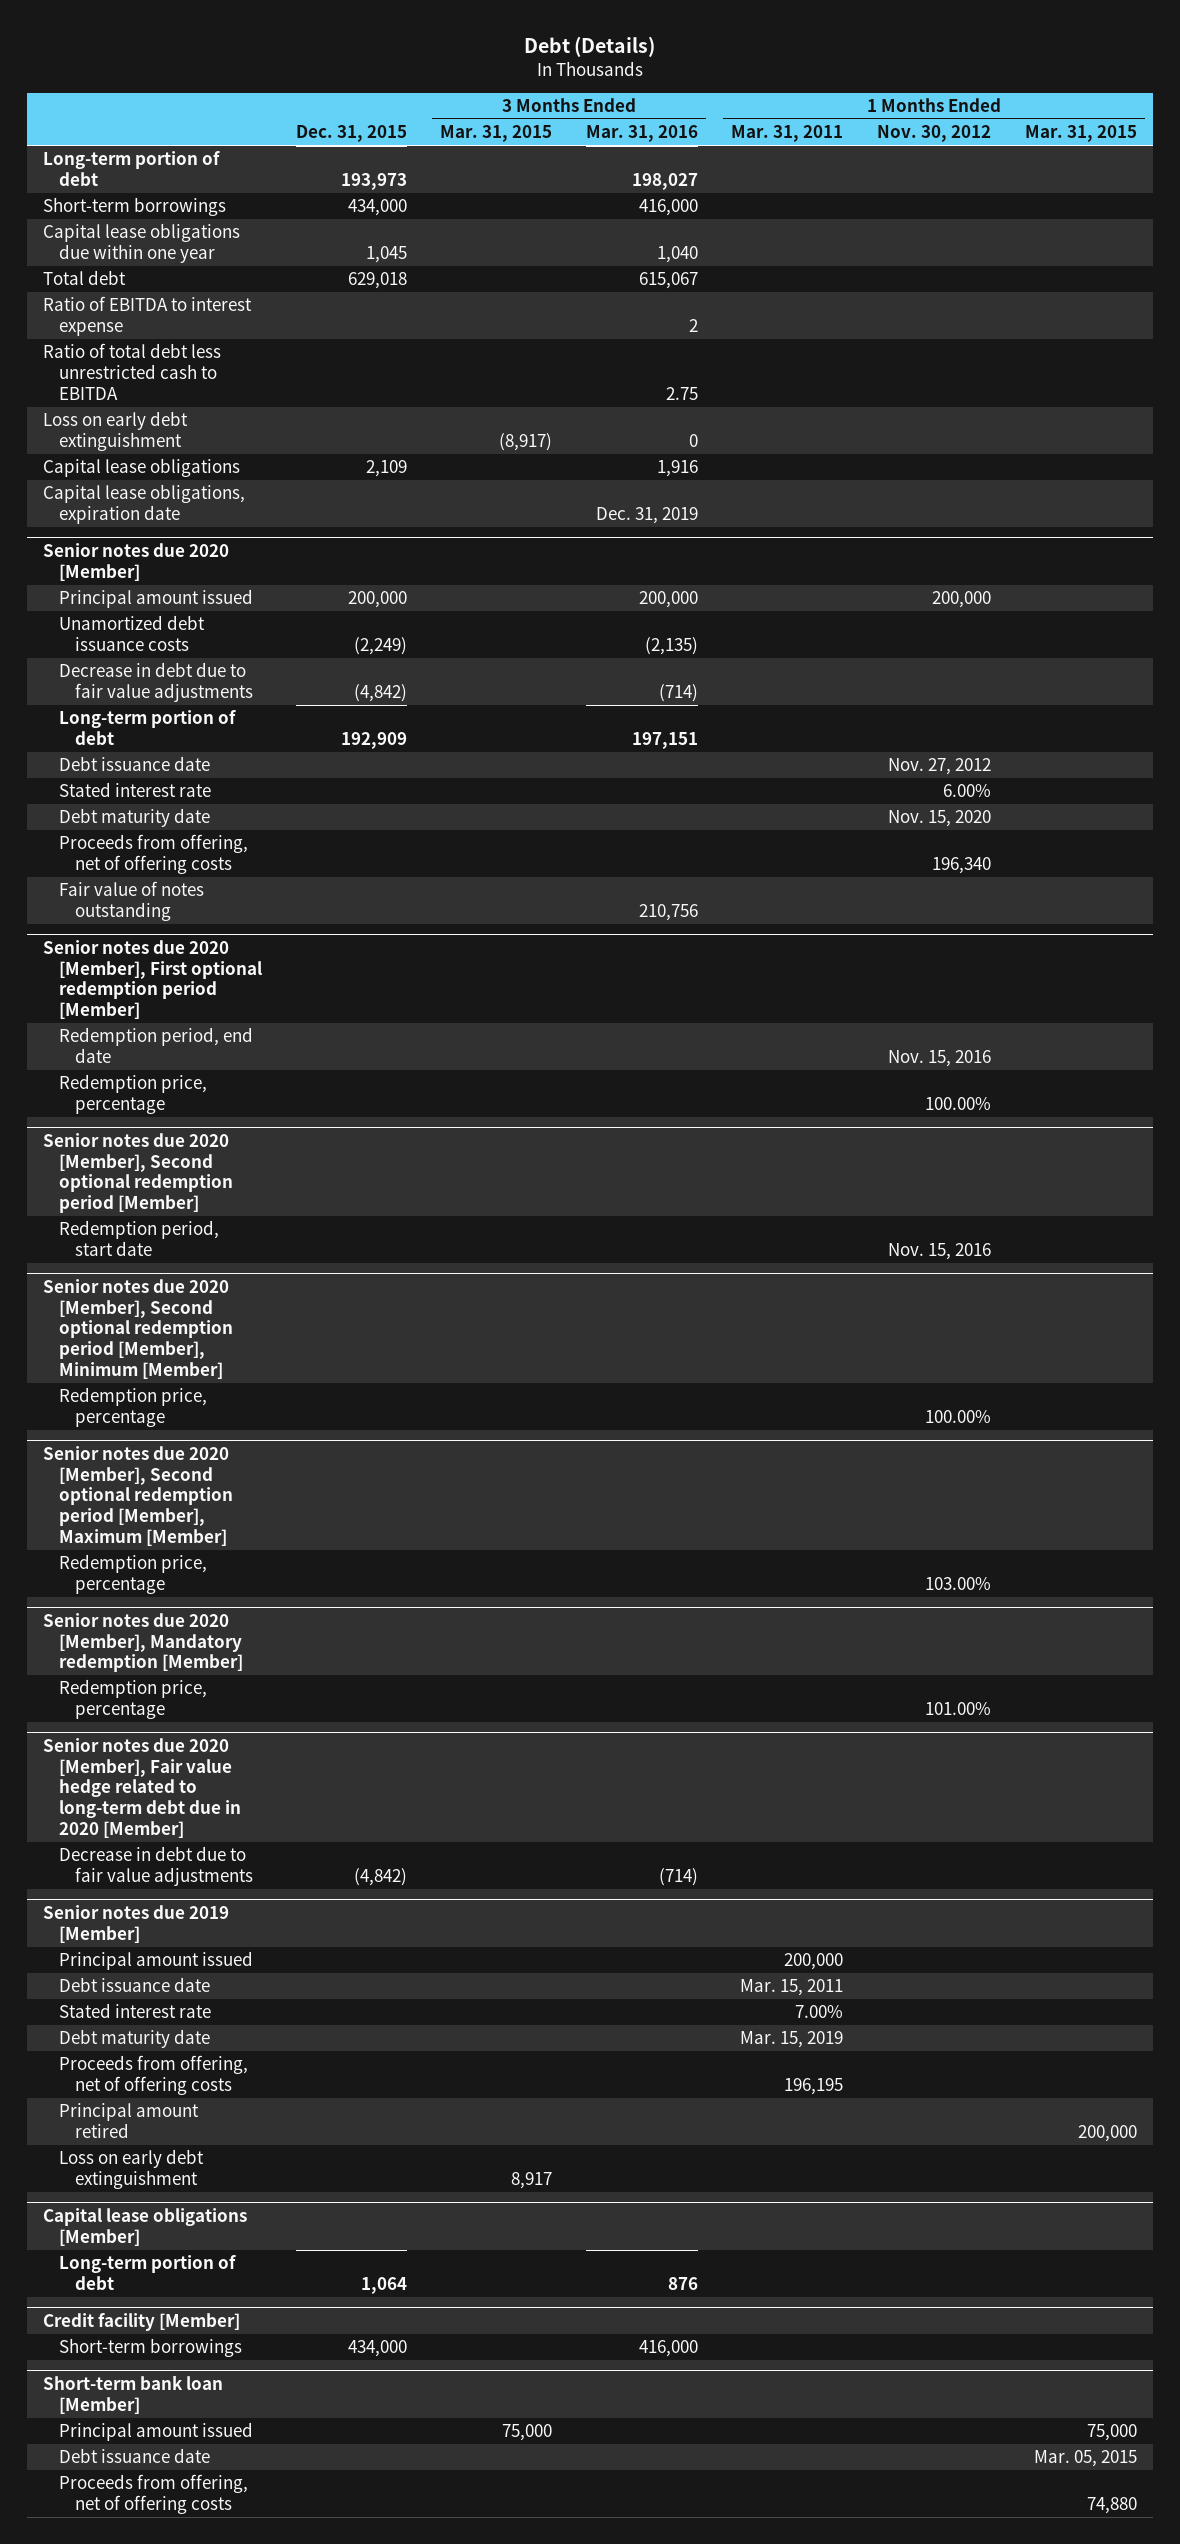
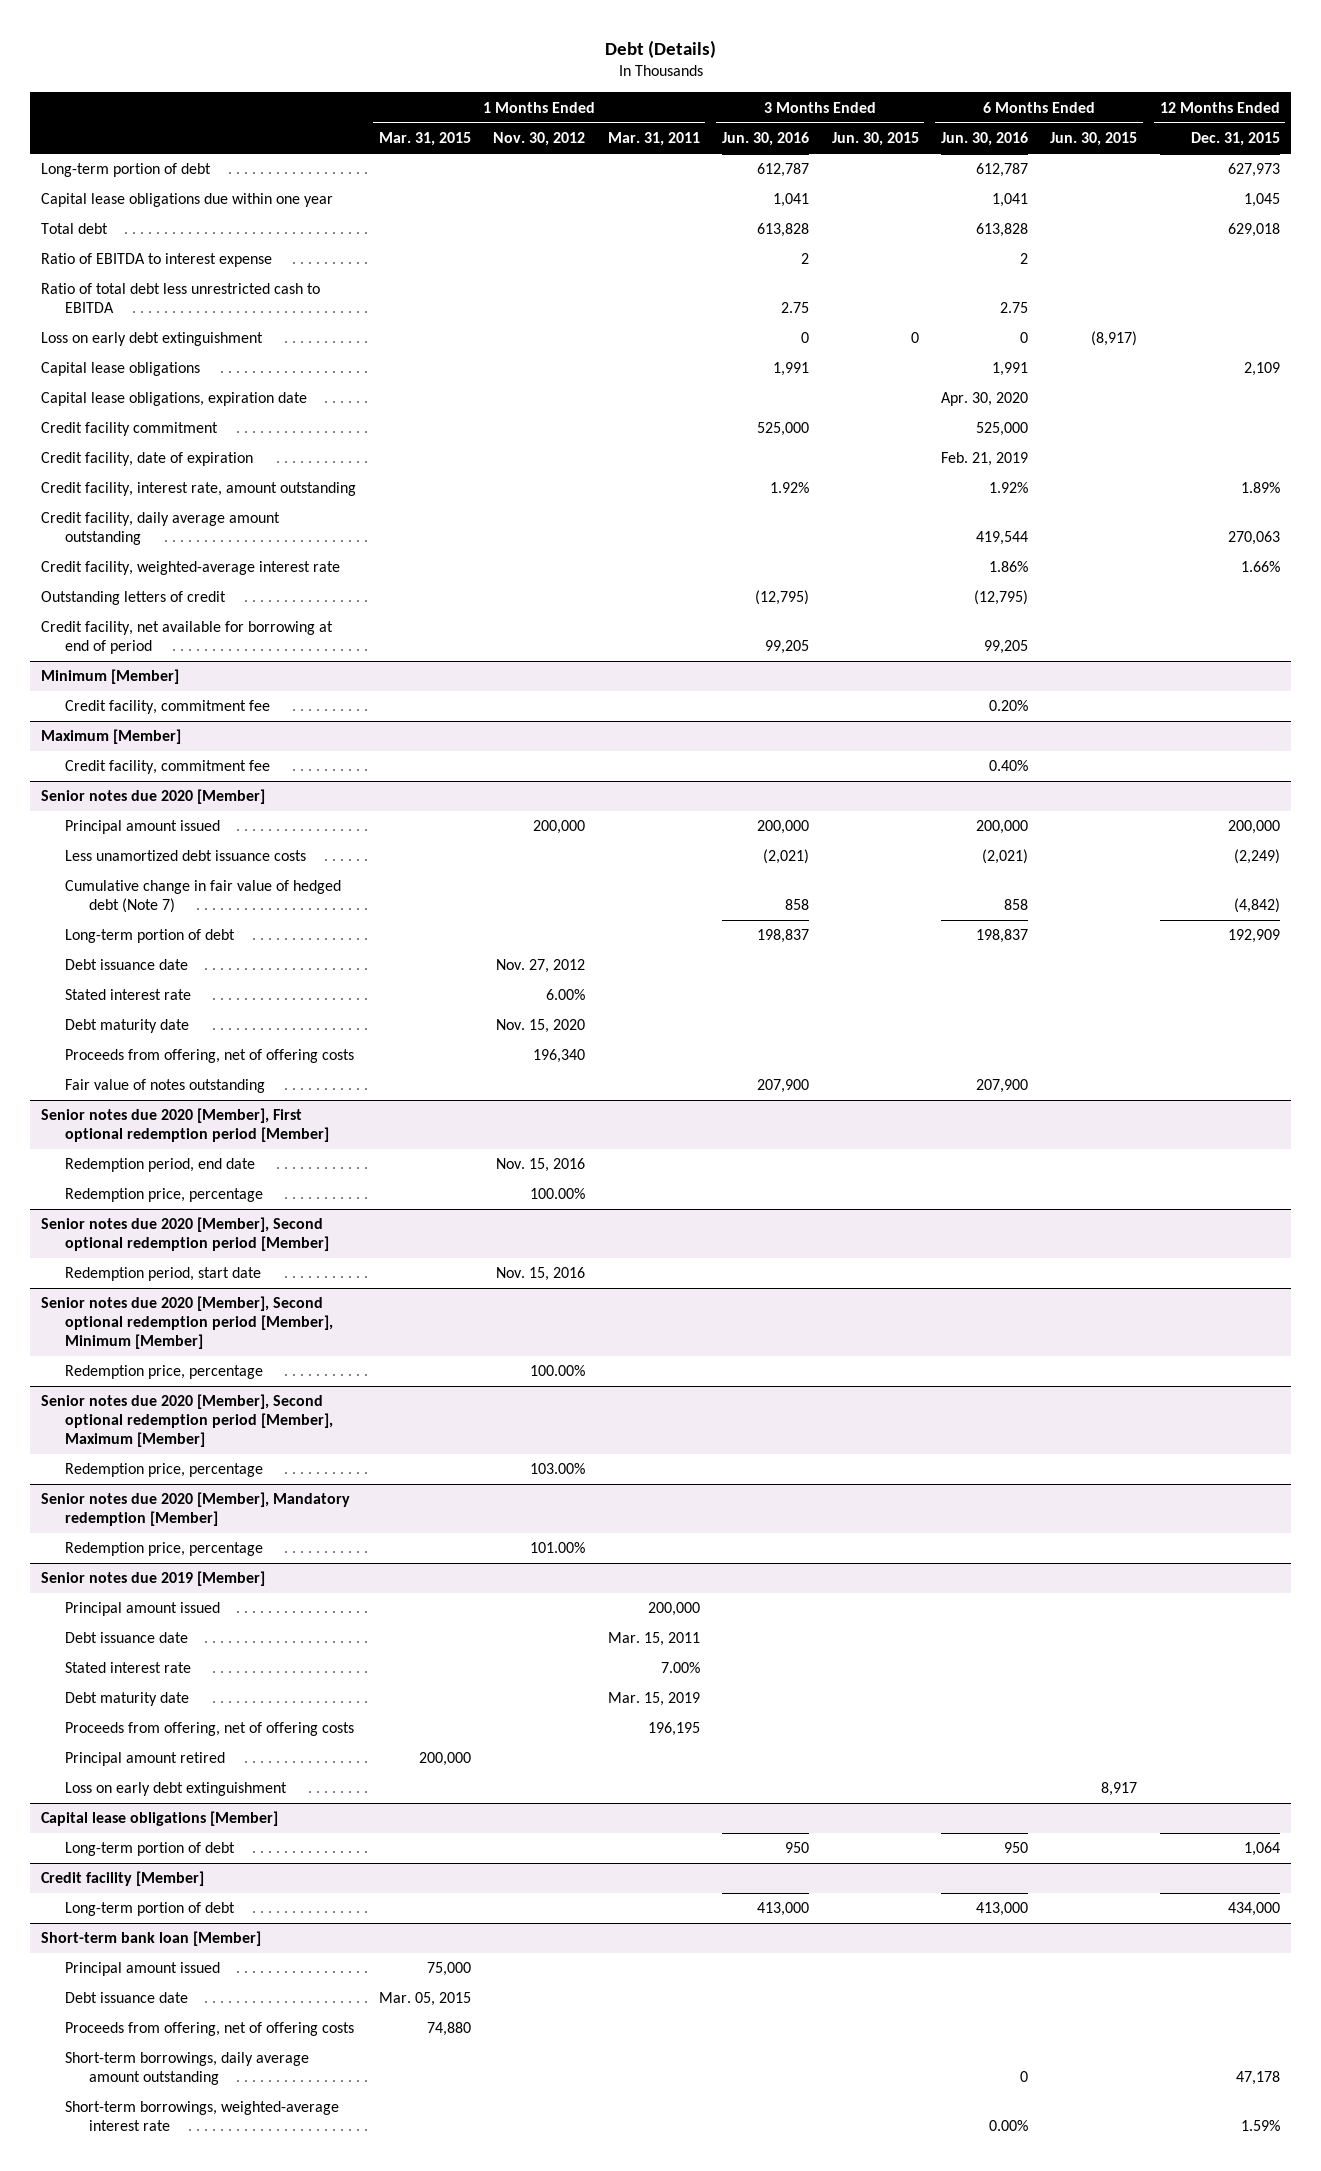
- | Dec. 31, 2015 | 3 Months Ended Mar. 31, 2015 | 3 Months Ended Mar. 31, 2016 | 1 Months Ended Mar. 31, 2011 | 1 Months Ended Nov. 30, 2012 | 1 Months Ended Mar. 31, 2015
+ | 1 Months Ended Mar. 31, 2015 | 1 Months Ended Nov. 30, 2012 | 1 Months Ended Mar. 31, 2011 | 3 Months Ended Jun. 30, 2016 | 3 Months Ended Jun. 30, 2015 | 6 Months Ended Jun. 30, 2016 | 6 Months Ended Jun. 30, 2015 | 12 Months Ended Dec. 31, 2015
- Short-term borrowings | 434,000 | | 416,000 | | |
+ Credit facility commitment | | | | 525,000 | | 525,000 | |
+ Credit facility, date of expiration | | | | | | Feb. 21, 2019 | |
+ Credit facility, interest rate, amount outstanding | | | | 1.92% | | 1.92% | | 1.89%
+ Credit facility, daily average amount outstanding | | | | | | 419,544 | | 270,063
+ Credit facility, weighted-average interest rate | | | | | | 1.86% | | 1.66%
+ Outstanding letters of credit | | | | (12,795) | | (12,795) | |
+ Credit facility, net available for borrowing at end of period | | | | 99,205 | | 99,205 | |
+ Minimum [Member]
+ Credit facility, commitment fee | | | | | | 0.20% | |
+ Maximum [Member]
+ Credit facility, commitment fee | | | | | | 0.40% | |
@ Senior notes due 2020 [Member]
- Unamortized debt issuance costs | (2,249) | | (2,135) | | |
- Decrease in debt due to fair value adjustments | (4,842) | | (714) | | |
+ Less unamortized debt issuance costs | | | | (2,021) | | (2,021) | | (2,249)
+ Cumulative change in fair value of hedged debt (Note 7) | | | | 858 | | 858 | | (4,842)
- Senior notes due 2020 [Member], Fair value hedge related to long-term debt due in 2020 [Member]
- Decrease in debt due to fair value adjustments | (4,842) | | (714) | | |
@ Credit facility [Member]
- Short-term borrowings | 434,000 | | 416,000 | | |
+ Long-term portion of debt | | | | 413,000 | | 413,000 | | 434,000
@ Short-term bank loan [Member]
+ Short-term borrowings, daily average amount outstanding | | | | | | 0 | | 47,178
+ Short-term borrowings, weighted-average interest rate | | | | | | 0.00% | | 1.59%

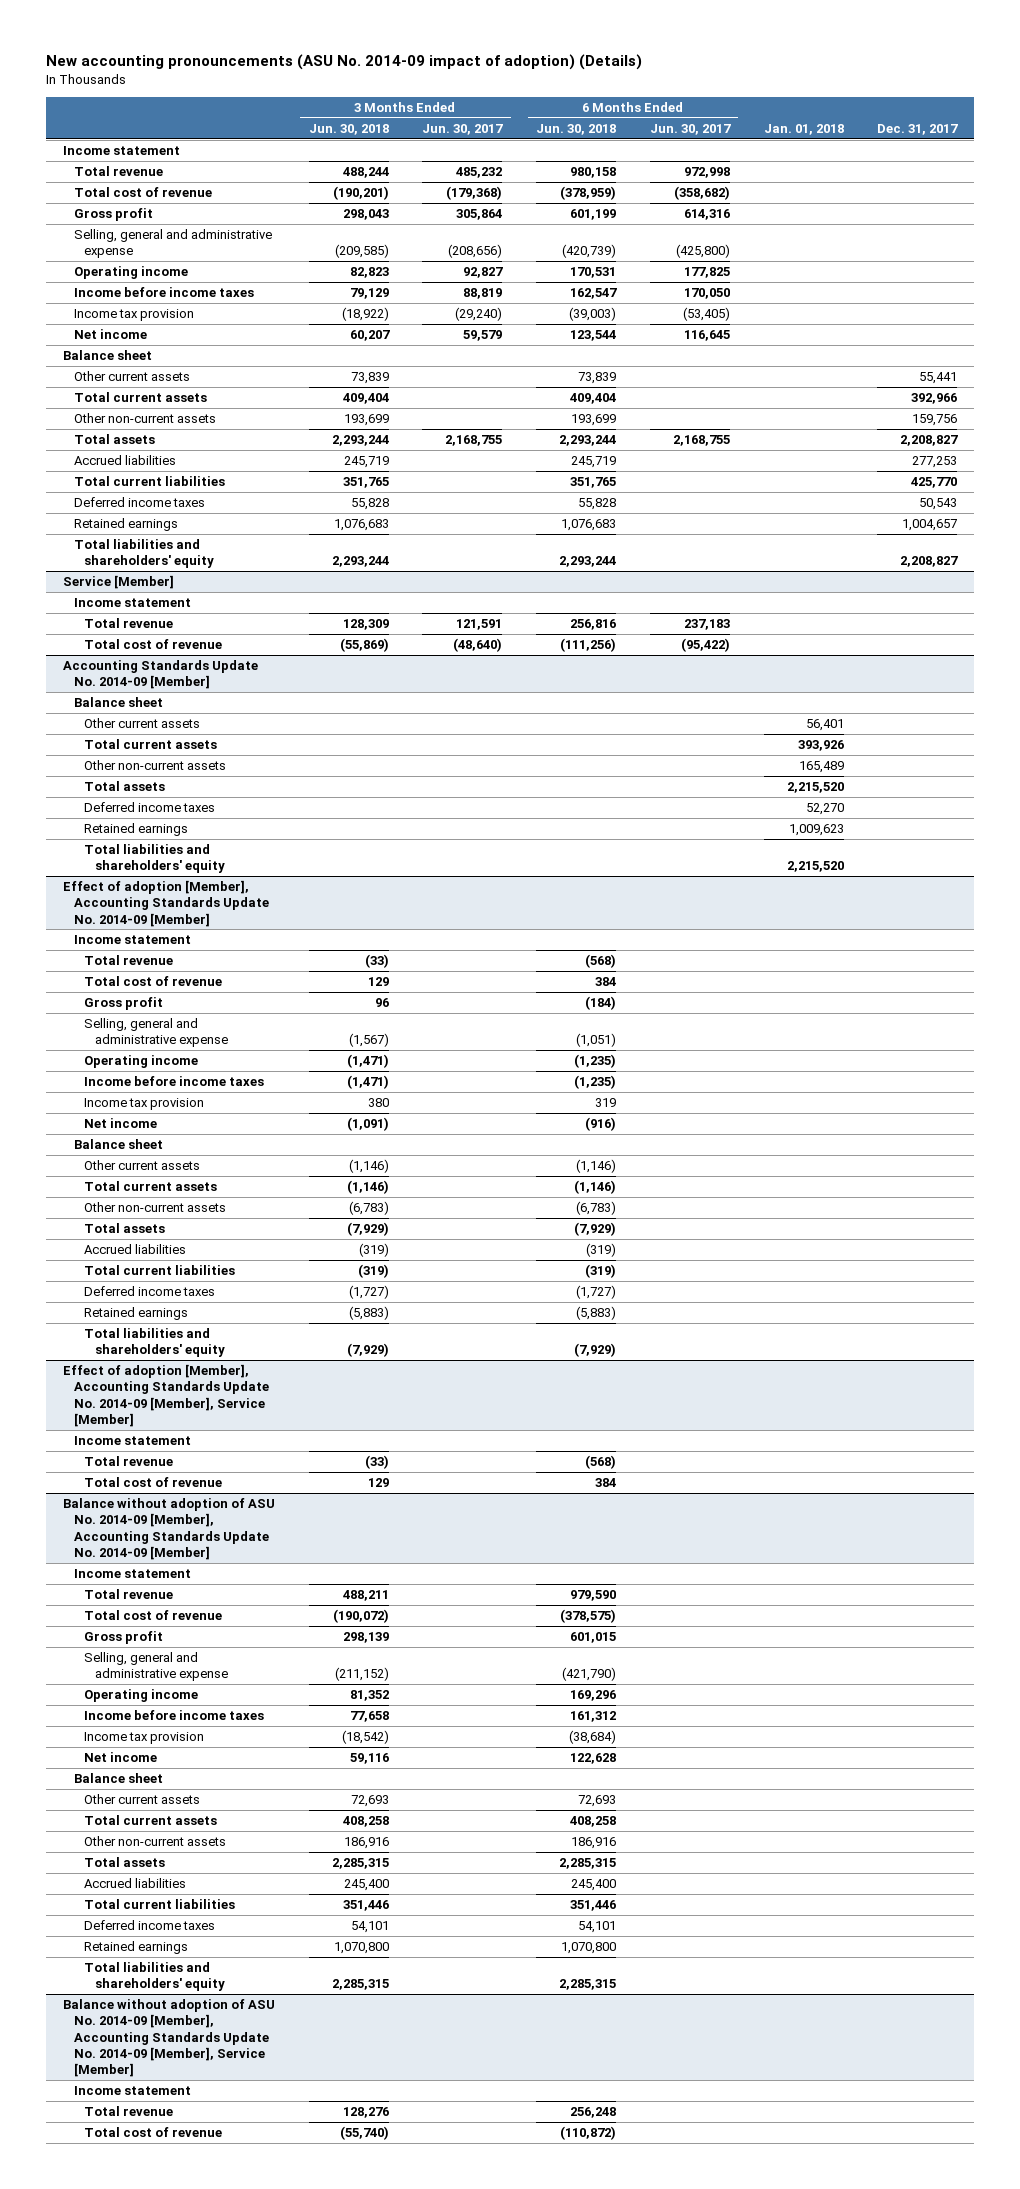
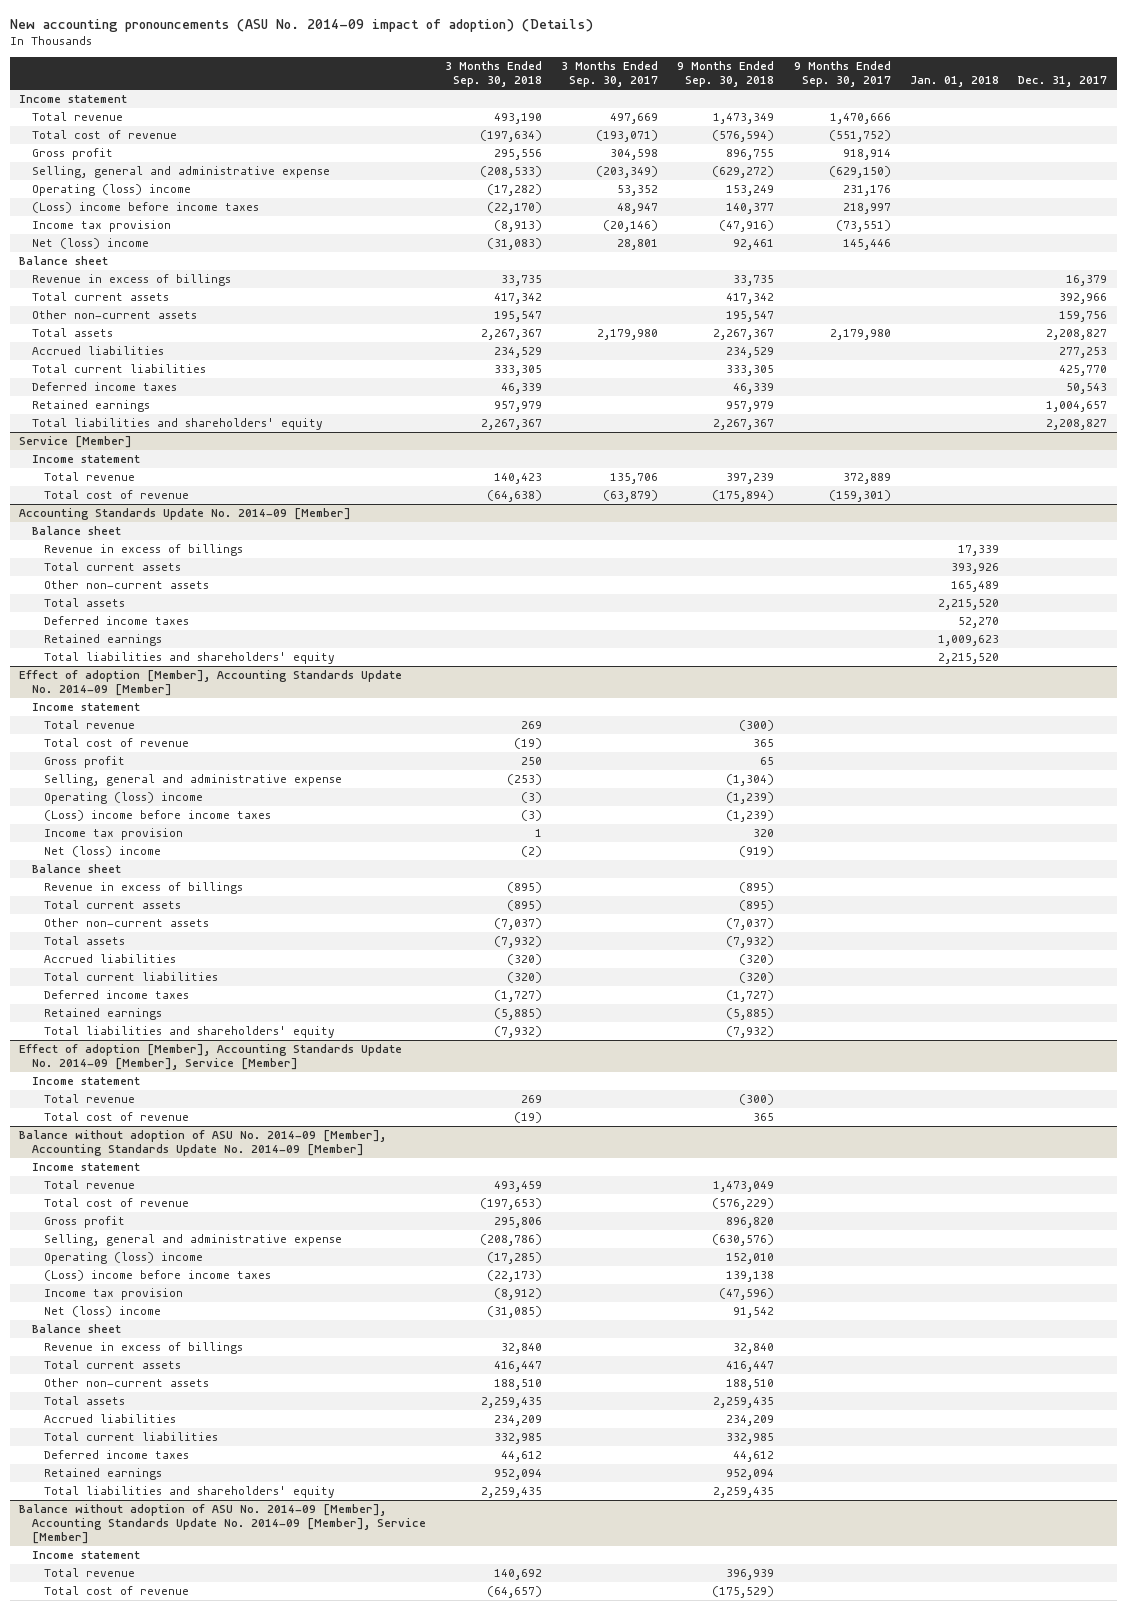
- | 3 Months Ended Jun. 30, 2018 | 3 Months Ended Jun. 30, 2017 | 6 Months Ended Jun. 30, 2018 | 6 Months Ended Jun. 30, 2017 | Jan. 01, 2018 | Dec. 31, 2017
+ | 3 Months Ended Sep. 30, 2018 | 3 Months Ended Sep. 30, 2017 | 9 Months Ended Sep. 30, 2018 | 9 Months Ended Sep. 30, 2017 | Jan. 01, 2018 | Dec. 31, 2017
- Operating income | 82,823 | 92,827 | 170,531 | 177,825 | |
- Income before income taxes | 79,129 | 88,819 | 162,547 | 170,050 | |
+ Operating (loss) income | (17,282) | 53,352 | 153,249 | 231,176 | |
+ (Loss) income before income taxes | (22,170) | 48,947 | 140,377 | 218,997 | |
- Net income | 60,207 | 59,579 | 123,544 | 116,645 | |
+ Net (loss) income | (31,083) | 28,801 | 92,461 | 145,446 | |
- Other current assets | 73,839 | | 73,839 | | | 55,441
+ Revenue in excess of billings | 33,735 | | 33,735 | | | 16,379
@ Accounting Standards Update No. 2014-09 [Member]
- Other current assets | | | | | 56,401 |
+ Revenue in excess of billings | | | | | 17,339 |
@ Effect of adoption [Member], Accounting Standards Update No. 2014-09 [Member]
- Operating income | (1,471) | | (1,235) | | |
- Income before income taxes | (1,471) | | (1,235) | | |
+ Operating (loss) income | (3) | | (1,239) | | |
+ (Loss) income before income taxes | (3) | | (1,239) | | |
- Net income | (1,091) | | (916) | | |
+ Net (loss) income | (2) | | (919) | | |
- Other current assets | (1,146) | | (1,146) | | |
+ Revenue in excess of billings | (895) | | (895) | | |
@ Balance without adoption of ASU No. 2014-09 [Member], Accounting Standards Update No. 2014-09 [Member]
- Operating income | 81,352 | | 169,296 | | |
- Income before income taxes | 77,658 | | 161,312 | | |
+ Operating (loss) income | (17,285) | | 152,010 | | |
+ (Loss) income before income taxes | (22,173) | | 139,138 | | |
- Net income | 59,116 | | 122,628 | | |
+ Net (loss) income | (31,085) | | 91,542 | | |
- Other current assets | 72,693 | | 72,693 | | |
+ Revenue in excess of billings | 32,840 | | 32,840 | | |

